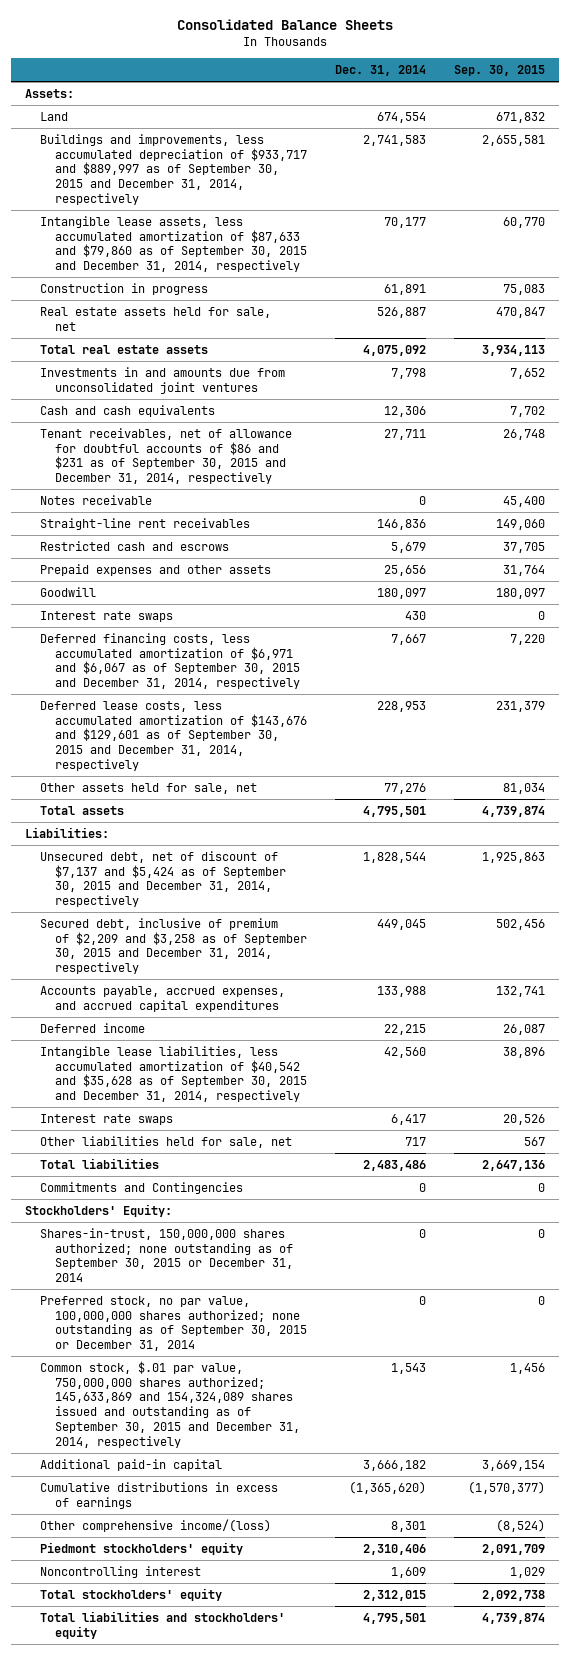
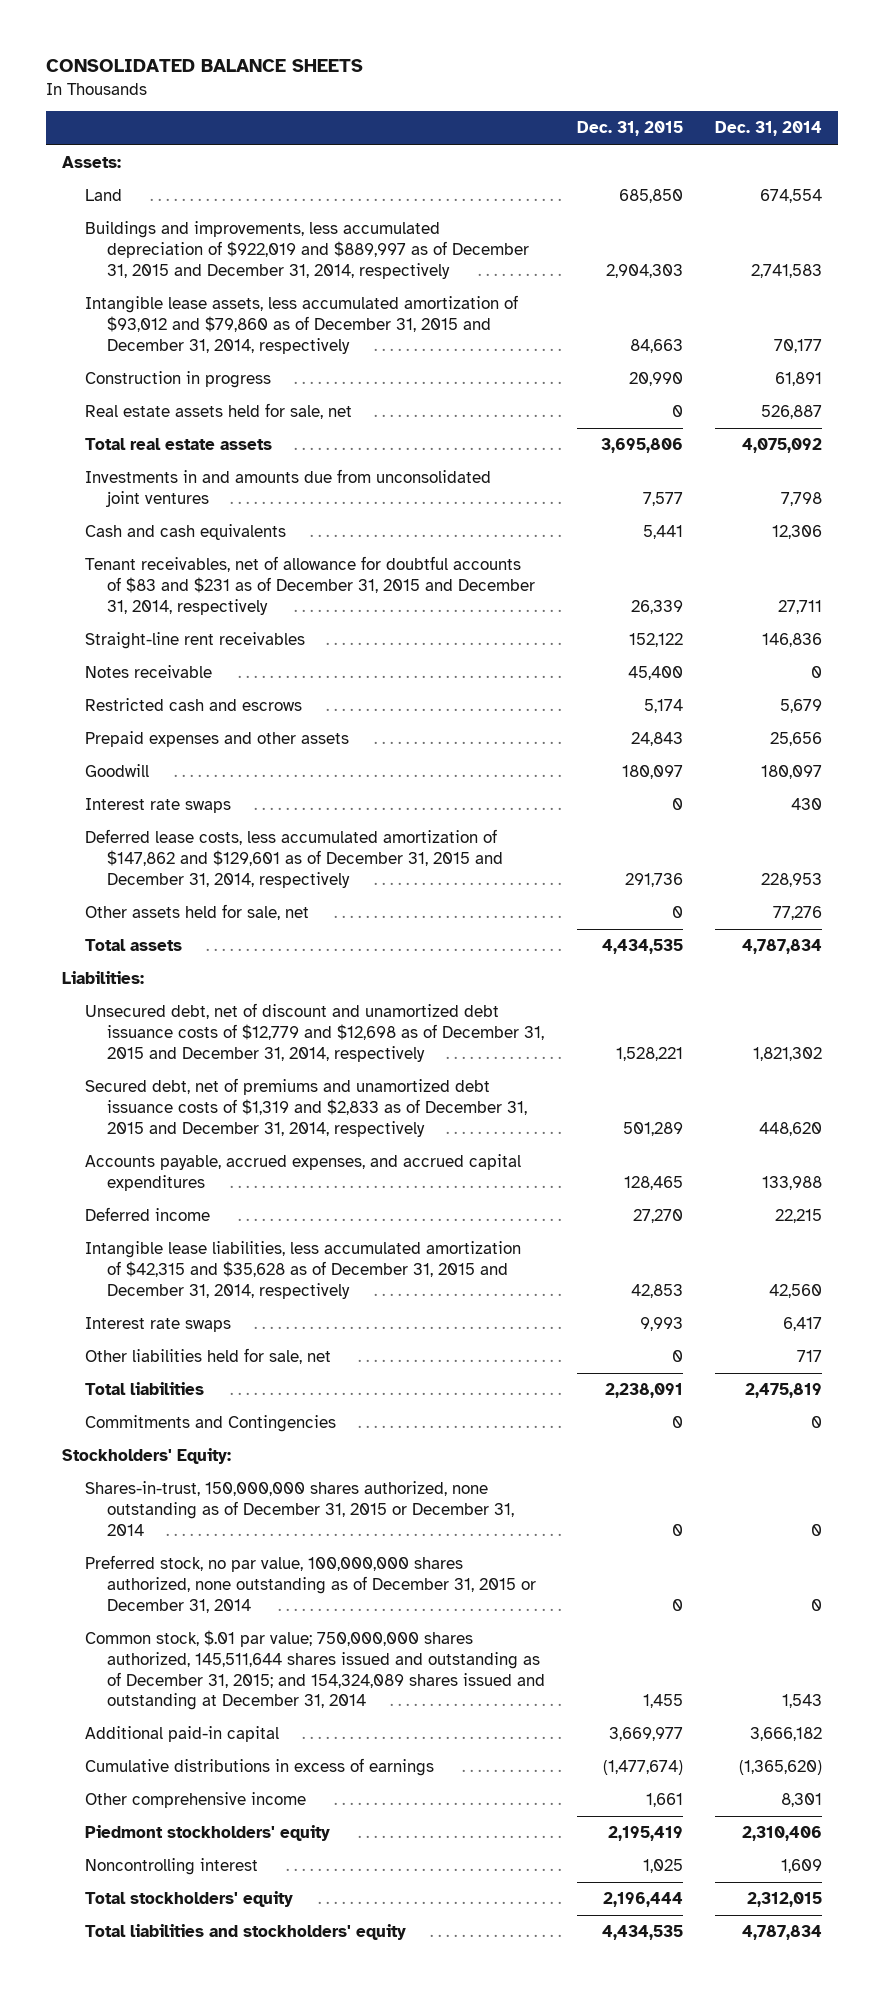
- Consolidated Balance Sheets
+ CONSOLIDATED BALANCE SHEETS
- | Dec. 31, 2014 | Sep. 30, 2015
+ | Dec. 31, 2015 | Dec. 31, 2014
- Buildings and improvements, less accumulated depreciation of $933,717 and $889,997 as of September 30, 2015 and December 31, 2014, respectively | 2,741,583 | 2,655,581
- Intangible lease assets, less accumulated amortization of $87,633 and $79,860 as of September 30, 2015 and December 31, 2014, respectively | 70,177 | 60,770
+ Buildings and improvements, less accumulated depreciation of $922,019 and $889,997 as of December 31, 2015 and December 31, 2014, respectively | 2,904,303 | 2,741,583
+ Intangible lease assets, less accumulated amortization of $93,012 and $79,860 as of December 31, 2015 and December 31, 2014, respectively | 84,663 | 70,177
- Tenant receivables, net of allowance for doubtful accounts of $86 and $231 as of September 30, 2015 and December 31, 2014, respectively | 27,711 | 26,748
+ Tenant receivables, net of allowance for doubtful accounts of $83 and $231 as of December 31, 2015 and December 31, 2014, respectively | 26,339 | 27,711
moved down: Notes receivable | 45,400 | 0
- Deferred financing costs, less accumulated amortization of $6,971 and $6,067 as of September 30, 2015 and December 31, 2014, respectively | 7,667 | 7,220
- Deferred lease costs, less accumulated amortization of $143,676 and $129,601 as of September 30, 2015 and December 31, 2014, respectively | 228,953 | 231,379
+ Deferred lease costs, less accumulated amortization of $147,862 and $129,601 as of December 31, 2015 and December 31, 2014, respectively | 291,736 | 228,953
- Total assets | 4,795,501 | 4,739,874
+ Total assets | 4,434,535 | 4,787,834
- Unsecured debt, net of discount of $7,137 and $5,424 as of September 30, 2015 and December 31, 2014, respectively | 1,828,544 | 1,925,863
- Secured debt, inclusive of premium of $2,209 and $3,258 as of September 30, 2015 and December 31, 2014, respectively | 449,045 | 502,456
+ Unsecured debt, net of discount and unamortized debt issuance costs of $12,779 and $12,698 as of December 31, 2015 and December 31, 2014, respectively | 1,528,221 | 1,821,302
+ Secured debt, net of premiums and unamortized debt issuance costs of $1,319 and $2,833 as of December 31, 2015 and December 31, 2014, respectively | 501,289 | 448,620
- Intangible lease liabilities, less accumulated amortization of $40,542 and $35,628 as of September 30, 2015 and December 31, 2014, respectively | 42,560 | 38,896
+ Intangible lease liabilities, less accumulated amortization of $42,315 and $35,628 as of December 31, 2015 and December 31, 2014, respectively | 42,853 | 42,560
- Total liabilities | 2,483,486 | 2,647,136
+ Total liabilities | 2,238,091 | 2,475,819
- Shares-in-trust, 150,000,000 shares authorized; none outstanding as of September 30, 2015 or December 31, 2014 | 0 | 0
- Preferred stock, no par value, 100,000,000 shares authorized; none outstanding as of September 30, 2015 or December 31, 2014 | 0 | 0
- Common stock, $.01 par value, 750,000,000 shares authorized; 145,633,869 and 154,324,089 shares issued and outstanding as of September 30, 2015 and December 31, 2014, respectively | 1,543 | 1,456
+ Shares-in-trust, 150,000,000 shares authorized, none outstanding as of December 31, 2015 or December 31, 2014 | 0 | 0
+ Preferred stock, no par value, 100,000,000 shares authorized, none outstanding as of December 31, 2015 or December 31, 2014 | 0 | 0
+ Common stock, $.01 par value; 750,000,000 shares authorized, 145,511,644 shares issued and outstanding as of December 31, 2015; and 154,324,089 shares issued and outstanding at December 31, 2014 | 1,455 | 1,543
- Other comprehensive income/(loss) | 8,301 | (8,524)
+ Other comprehensive income | 1,661 | 8,301
- Total liabilities and stockholders' equity | 4,795,501 | 4,739,874
+ Total liabilities and stockholders' equity | 4,434,535 | 4,787,834

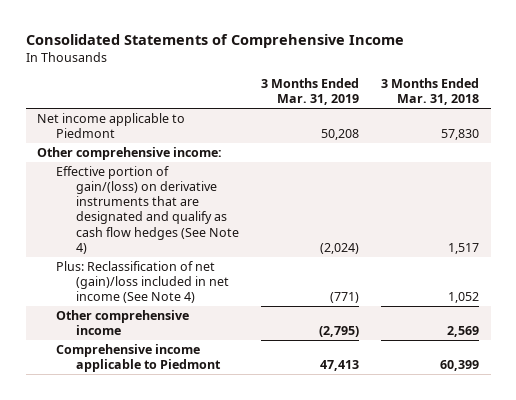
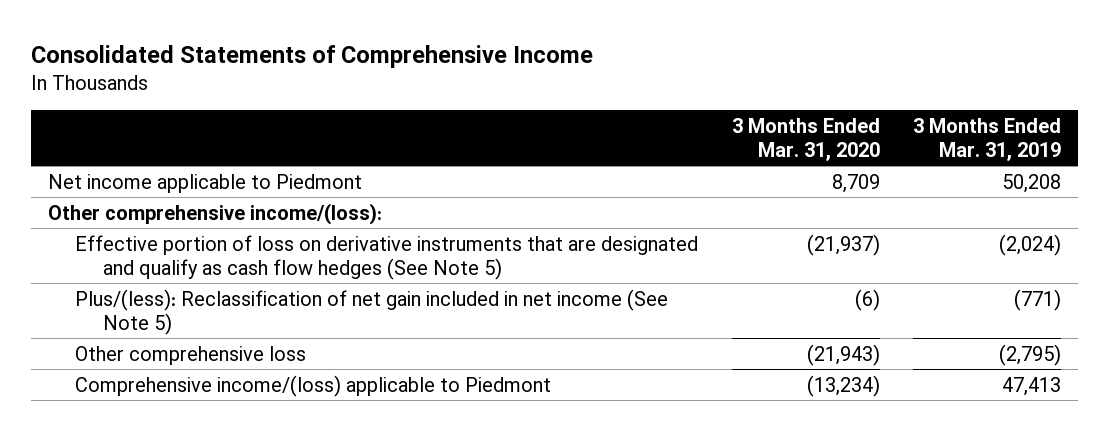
- | 3 Months Ended Mar. 31, 2019 | 3 Months Ended Mar. 31, 2018
+ | 3 Months Ended Mar. 31, 2020 | 3 Months Ended Mar. 31, 2019
- Other comprehensive income:
- Effective portion of gain/(loss) on derivative instruments that are designated and qualify as cash flow hedges (See Note 4) | (2,024) | 1,517
- Plus: Reclassification of net (gain)/loss included in net income (See Note 4) | (771) | 1,052
- Other comprehensive income | (2,795) | 2,569
- Comprehensive income applicable to Piedmont | 47,413 | 60,399
+ Other comprehensive income/(loss):
+ Effective portion of loss on derivative instruments that are designated and qualify as cash flow hedges (See Note 5) | (21,937) | (2,024)
+ Plus/(less): Reclassification of net gain included in net income (See Note 5) | (6) | (771)
+ Other comprehensive loss | (21,943) | (2,795)
+ Comprehensive income/(loss) applicable to Piedmont | (13,234) | 47,413

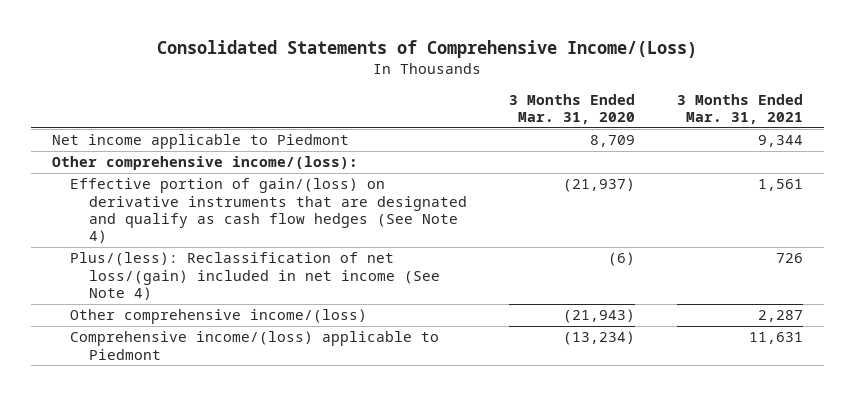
- Consolidated Statements of Comprehensive Income
+ Consolidated Statements of Comprehensive Income/(Loss)
- | 3 Months Ended Mar. 31, 2020 | 3 Months Ended Mar. 31, 2019
+ | 3 Months Ended Mar. 31, 2020 | 3 Months Ended Mar. 31, 2021
- Effective portion of loss on derivative instruments that are designated and qualify as cash flow hedges (See Note 5) | (21,937) | (2,024)
- Plus/(less): Reclassification of net gain included in net income (See Note 5) | (6) | (771)
- Other comprehensive loss | (21,943) | (2,795)
+ Effective portion of gain/(loss) on derivative instruments that are designated and qualify as cash flow hedges (See Note 4) | (21,937) | 1,561
+ Plus/(less): Reclassification of net loss/(gain) included in net income (See Note 4) | (6) | 726
+ Other comprehensive income/(loss) | (21,943) | 2,287

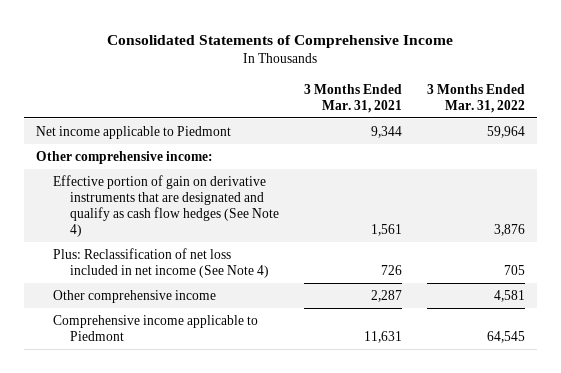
- Consolidated Statements of Comprehensive Income/(Loss)
+ Consolidated Statements of Comprehensive Income
- | 3 Months Ended Mar. 31, 2020 | 3 Months Ended Mar. 31, 2021
+ | 3 Months Ended Mar. 31, 2021 | 3 Months Ended Mar. 31, 2022
- Other comprehensive income/(loss):
- Effective portion of gain/(loss) on derivative instruments that are designated and qualify as cash flow hedges (See Note 4) | (21,937) | 1,561
- Plus/(less): Reclassification of net loss/(gain) included in net income (See Note 4) | (6) | 726
- Other comprehensive income/(loss) | (21,943) | 2,287
- Comprehensive income/(loss) applicable to Piedmont | (13,234) | 11,631
+ Other comprehensive income:
+ Effective portion of gain on derivative instruments that are designated and qualify as cash flow hedges (See Note 4) | 1,561 | 3,876
+ Plus: Reclassification of net loss included in net income (See Note 4) | 726 | 705
+ Other comprehensive income | 2,287 | 4,581
+ Comprehensive income applicable to Piedmont | 11,631 | 64,545

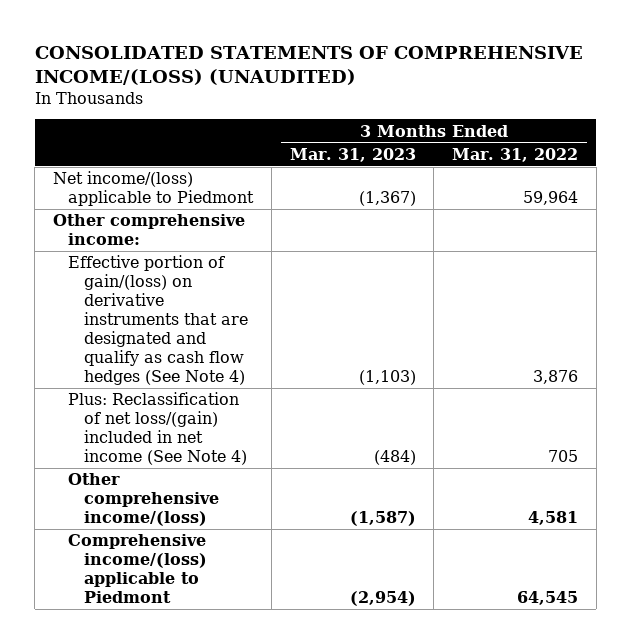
- Consolidated Statements of Comprehensive Income
+ CONSOLIDATED STATEMENTS OF COMPREHENSIVE INCOME/(LOSS) (UNAUDITED)
- | 3 Months Ended Mar. 31, 2021 | 3 Months Ended Mar. 31, 2022
+ | 3 Months Ended Mar. 31, 2023 | 3 Months Ended Mar. 31, 2022
- Net income applicable to Piedmont | 9,344 | 59,964
+ Net income/(loss) applicable to Piedmont | (1,367) | 59,964
- Effective portion of gain on derivative instruments that are designated and qualify as cash flow hedges (See Note 4) | 1,561 | 3,876
- Plus: Reclassification of net loss included in net income (See Note 4) | 726 | 705
- Other comprehensive income | 2,287 | 4,581
- Comprehensive income applicable to Piedmont | 11,631 | 64,545
+ Effective portion of gain/(loss) on derivative instruments that are designated and qualify as cash flow hedges (See Note 4) | (1,103) | 3,876
+ Plus: Reclassification of net loss/(gain) included in net income (See Note 4) | (484) | 705
+ Other comprehensive income/(loss) | (1,587) | 4,581
+ Comprehensive income/(loss) applicable to Piedmont | (2,954) | 64,545

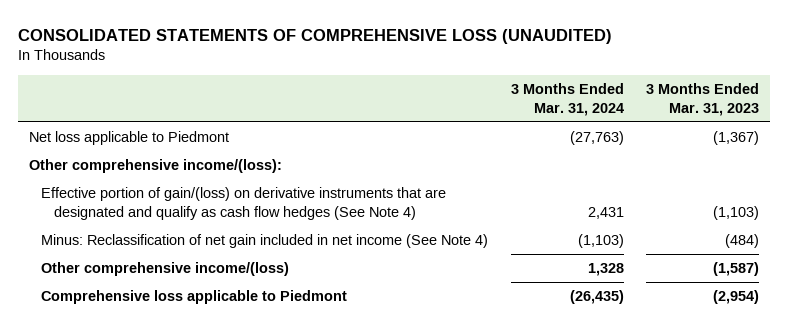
- CONSOLIDATED STATEMENTS OF COMPREHENSIVE INCOME/(LOSS) (UNAUDITED)
+ CONSOLIDATED STATEMENTS OF COMPREHENSIVE LOSS (UNAUDITED)
- | 3 Months Ended Mar. 31, 2023 | 3 Months Ended Mar. 31, 2022
+ | 3 Months Ended Mar. 31, 2024 | 3 Months Ended Mar. 31, 2023
- Net income/(loss) applicable to Piedmont | (1,367) | 59,964
- Other comprehensive income:
+ Net loss applicable to Piedmont | (27,763) | (1,367)
+ Other comprehensive income/(loss):
- Plus: Reclassification of net loss/(gain) included in net income (See Note 4) | (484) | 705
+ Minus: Reclassification of net gain included in net income (See Note 4) | (1,103) | (484)
- Comprehensive income/(loss) applicable to Piedmont | (2,954) | 64,545
+ Comprehensive loss applicable to Piedmont | (26,435) | (2,954)

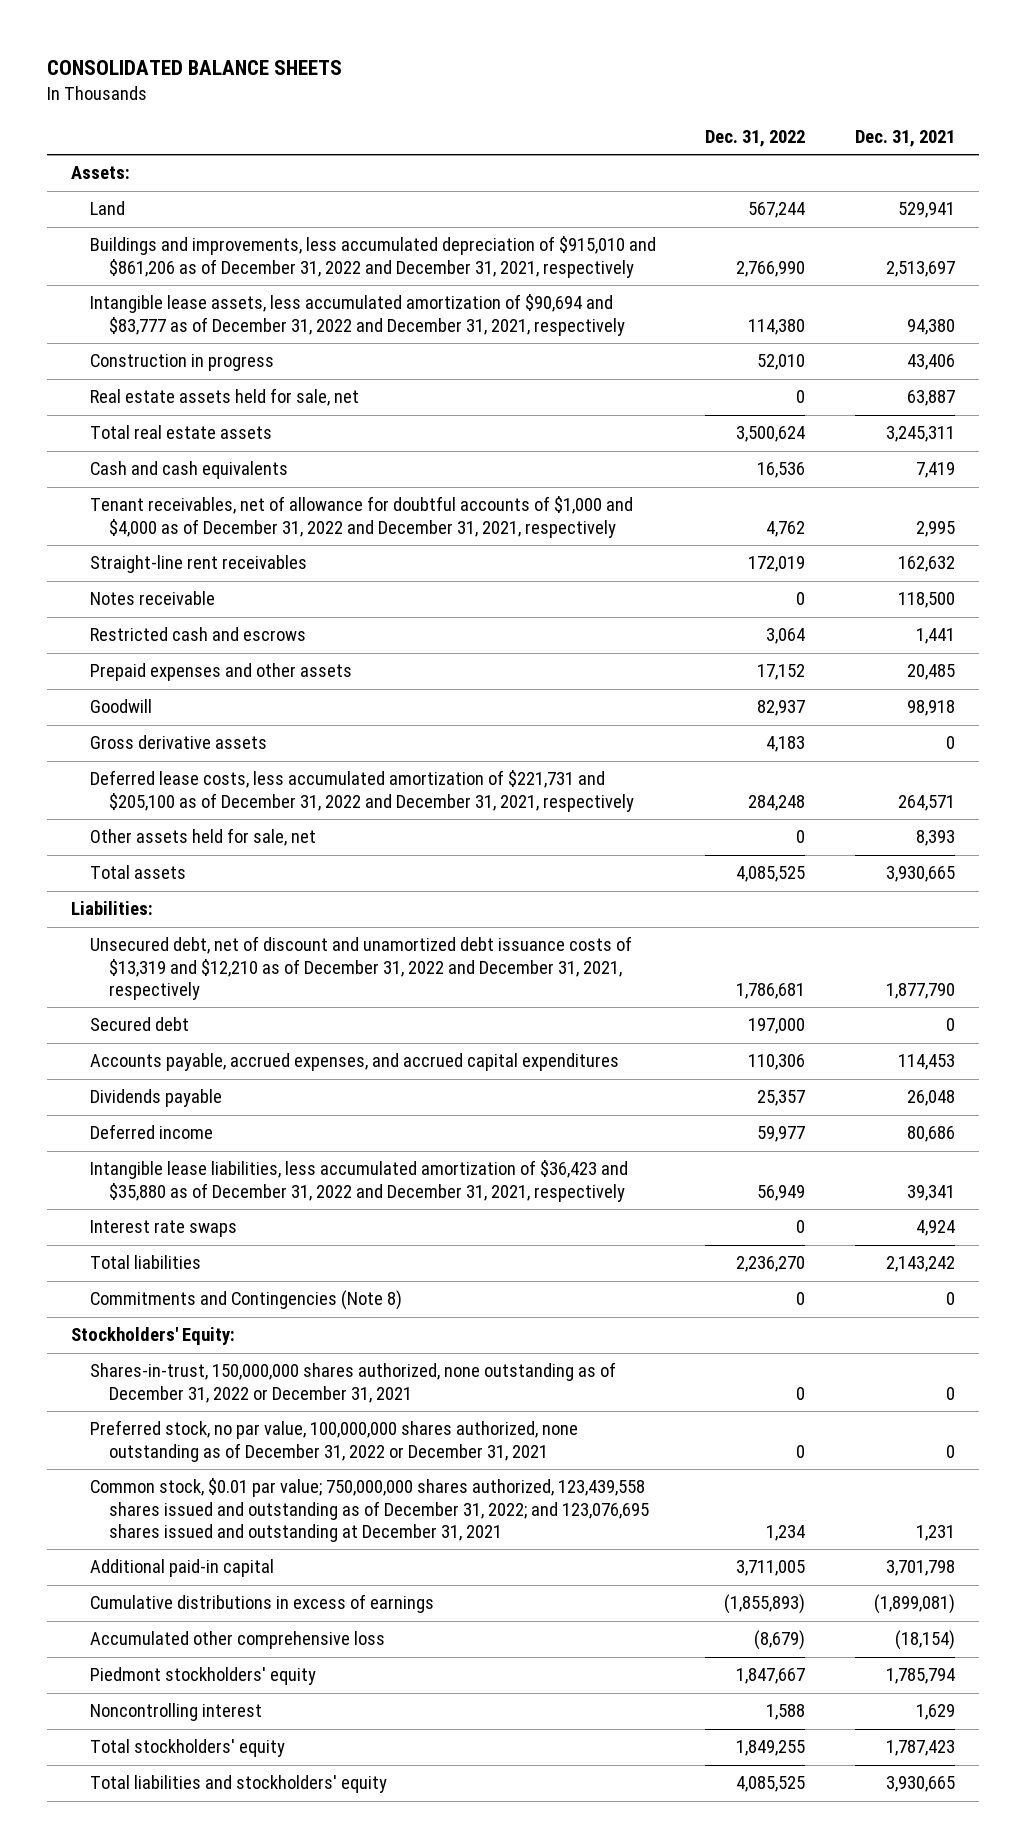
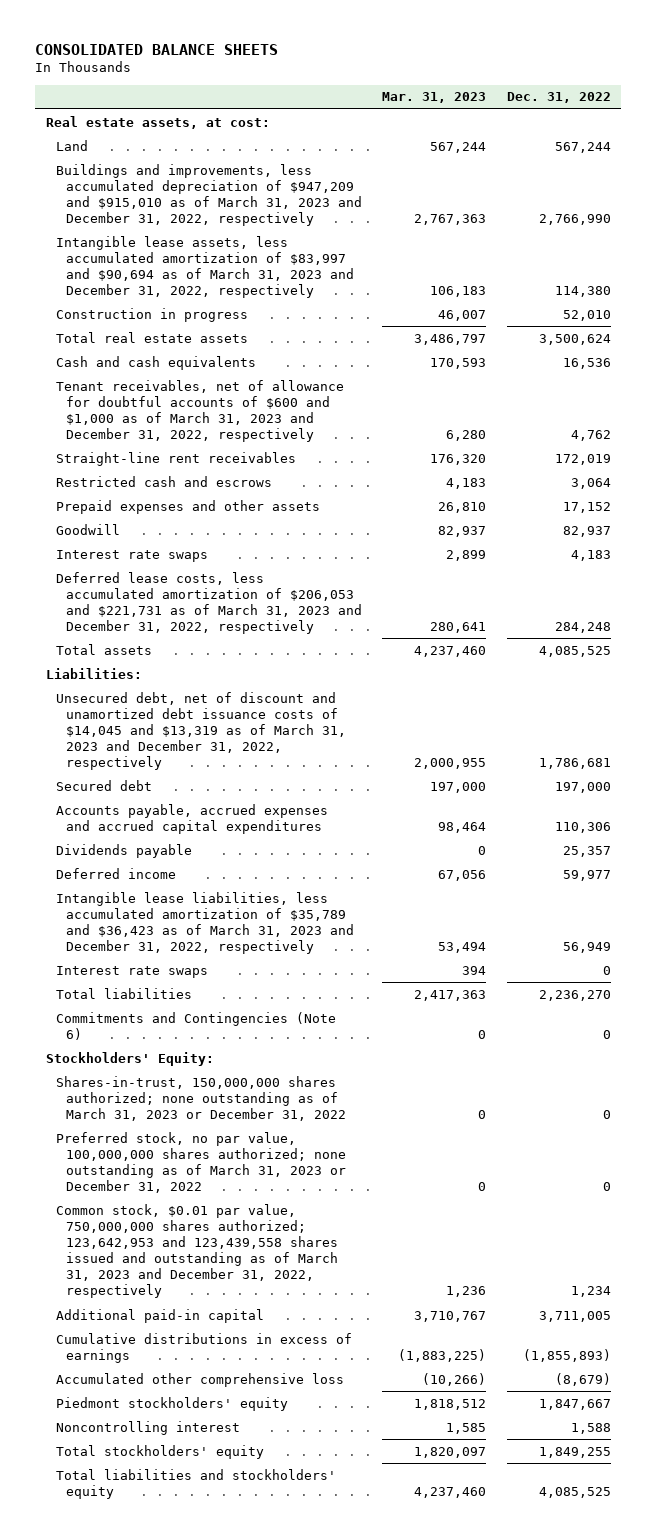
- | Dec. 31, 2022 | Dec. 31, 2021
+ | Mar. 31, 2023 | Dec. 31, 2022
- Assets:
+ Real estate assets, at cost:
- Buildings and improvements, less accumulated depreciation of $915,010 and $861,206 as of December 31, 2022 and December 31, 2021, respectively | 2,766,990 | 2,513,697
- Intangible lease assets, less accumulated amortization of $90,694 and $83,777 as of December 31, 2022 and December 31, 2021, respectively | 114,380 | 94,380
+ Buildings and improvements, less accumulated depreciation of $947,209 and $915,010 as of March 31, 2023 and December 31, 2022, respectively | 2,767,363 | 2,766,990
+ Intangible lease assets, less accumulated amortization of $83,997 and $90,694 as of March 31, 2023 and December 31, 2022, respectively | 106,183 | 114,380
- Real estate assets held for sale, net | 0 | 63,887
- Tenant receivables, net of allowance for doubtful accounts of $1,000 and $4,000 as of December 31, 2022 and December 31, 2021, respectively | 4,762 | 2,995
+ Tenant receivables, net of allowance for doubtful accounts of $600 and $1,000 as of March 31, 2023 and December 31, 2022, respectively | 6,280 | 4,762
- Notes receivable | 0 | 118,500
- Gross derivative assets | 4,183 | 0
- Deferred lease costs, less accumulated amortization of $221,731 and $205,100 as of December 31, 2022 and December 31, 2021, respectively | 284,248 | 264,571
- Other assets held for sale, net | 0 | 8,393
+ Interest rate swaps | 2,899 | 4,183
+ Deferred lease costs, less accumulated amortization of $206,053 and $221,731 as of March 31, 2023 and December 31, 2022, respectively | 280,641 | 284,248
- Unsecured debt, net of discount and unamortized debt issuance costs of $13,319 and $12,210 as of December 31, 2022 and December 31, 2021, respectively | 1,786,681 | 1,877,790
+ Unsecured debt, net of discount and unamortized debt issuance costs of $14,045 and $13,319 as of March 31, 2023 and December 31, 2022, respectively | 2,000,955 | 1,786,681
- Accounts payable, accrued expenses, and accrued capital expenditures | 110,306 | 114,453
+ Accounts payable, accrued expenses and accrued capital expenditures | 98,464 | 110,306
- Intangible lease liabilities, less accumulated amortization of $36,423 and $35,880 as of December 31, 2022 and December 31, 2021, respectively | 56,949 | 39,341
+ Intangible lease liabilities, less accumulated amortization of $35,789 and $36,423 as of March 31, 2023 and December 31, 2022, respectively | 53,494 | 56,949
- Commitments and Contingencies (Note 8) | 0 | 0
+ Commitments and Contingencies (Note 6) | 0 | 0
- Shares-in-trust, 150,000,000 shares authorized, none outstanding as of December 31, 2022 or December 31, 2021 | 0 | 0
- Preferred stock, no par value, 100,000,000 shares authorized, none outstanding as of December 31, 2022 or December 31, 2021 | 0 | 0
- Common stock, $0.01 par value; 750,000,000 shares authorized, 123,439,558 shares issued and outstanding as of December 31, 2022; and 123,076,695 shares issued and outstanding at December 31, 2021 | 1,234 | 1,231
+ Shares-in-trust, 150,000,000 shares authorized; none outstanding as of March 31, 2023 or December 31, 2022 | 0 | 0
+ Preferred stock, no par value, 100,000,000 shares authorized; none outstanding as of March 31, 2023 or December 31, 2022 | 0 | 0
+ Common stock, $0.01 par value, 750,000,000 shares authorized; 123,642,953 and 123,439,558 shares issued and outstanding as of March 31, 2023 and December 31, 2022, respectively | 1,236 | 1,234

